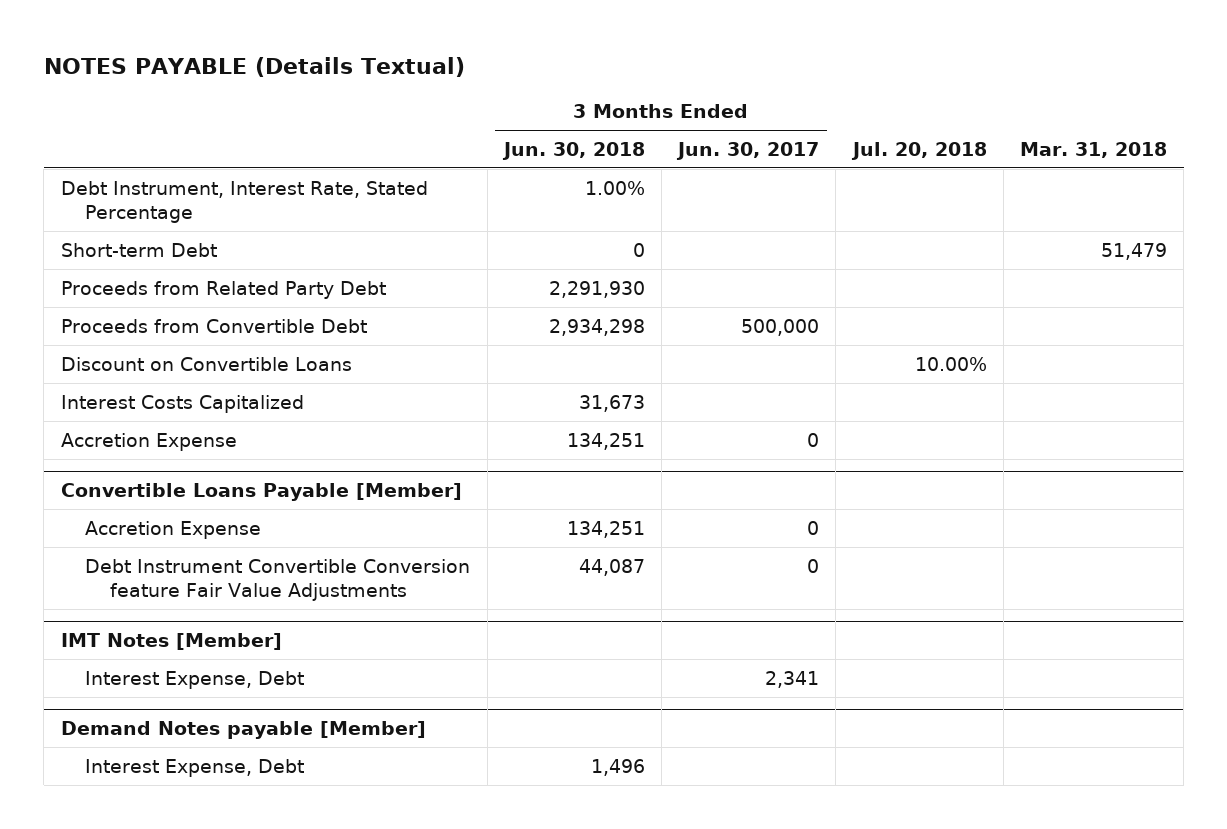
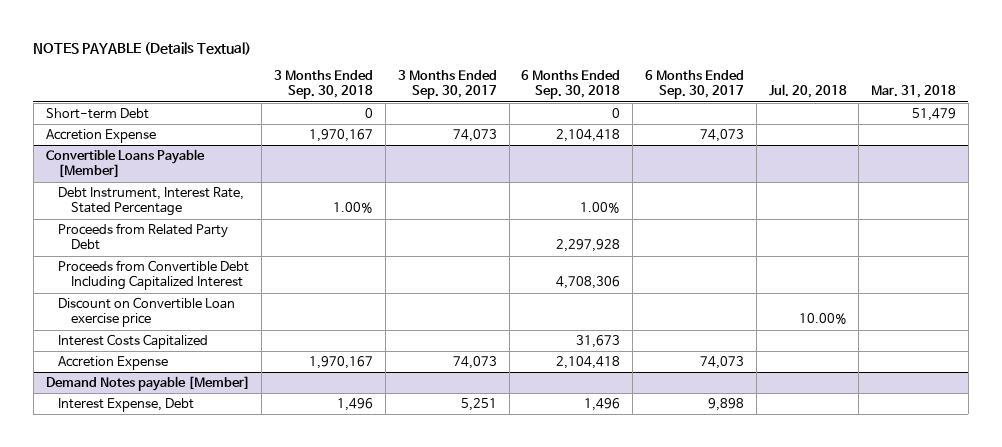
- | 3 Months Ended Jun. 30, 2018 | 3 Months Ended Jun. 30, 2017 | Jul. 20, 2018 | Mar. 31, 2018
+ | 3 Months Ended Sep. 30, 2018 | 3 Months Ended Sep. 30, 2017 | 6 Months Ended Sep. 30, 2018 | 6 Months Ended Sep. 30, 2017 | Jul. 20, 2018 | Mar. 31, 2018
- Debt Instrument, Interest Rate, Stated Percentage | 1.00% | | |
- Proceeds from Related Party Debt | 2,291,930 | | |
- Proceeds from Convertible Debt | 2,934,298 | 500,000 | |
- Discount on Convertible Loans | | | 10.00% |
- Interest Costs Capitalized | 31,673 | | |
@ Convertible Loans Payable [Member]
+ Debt Instrument, Interest Rate, Stated Percentage | 1.00% | | 1.00% | | |
+ Proceeds from Related Party Debt | | | 2,297,928 | | |
+ Proceeds from Convertible Debt Including Capitalized Interest | | | 4,708,306 | | |
+ Discount on Convertible Loan exercise price | | | | | 10.00% |
+ Interest Costs Capitalized | | | 31,673 | | |
- Debt Instrument Convertible Conversion feature Fair Value Adjustments | 44,087 | 0 | |
- IMT Notes [Member]
- Interest Expense, Debt | | 2,341 | |

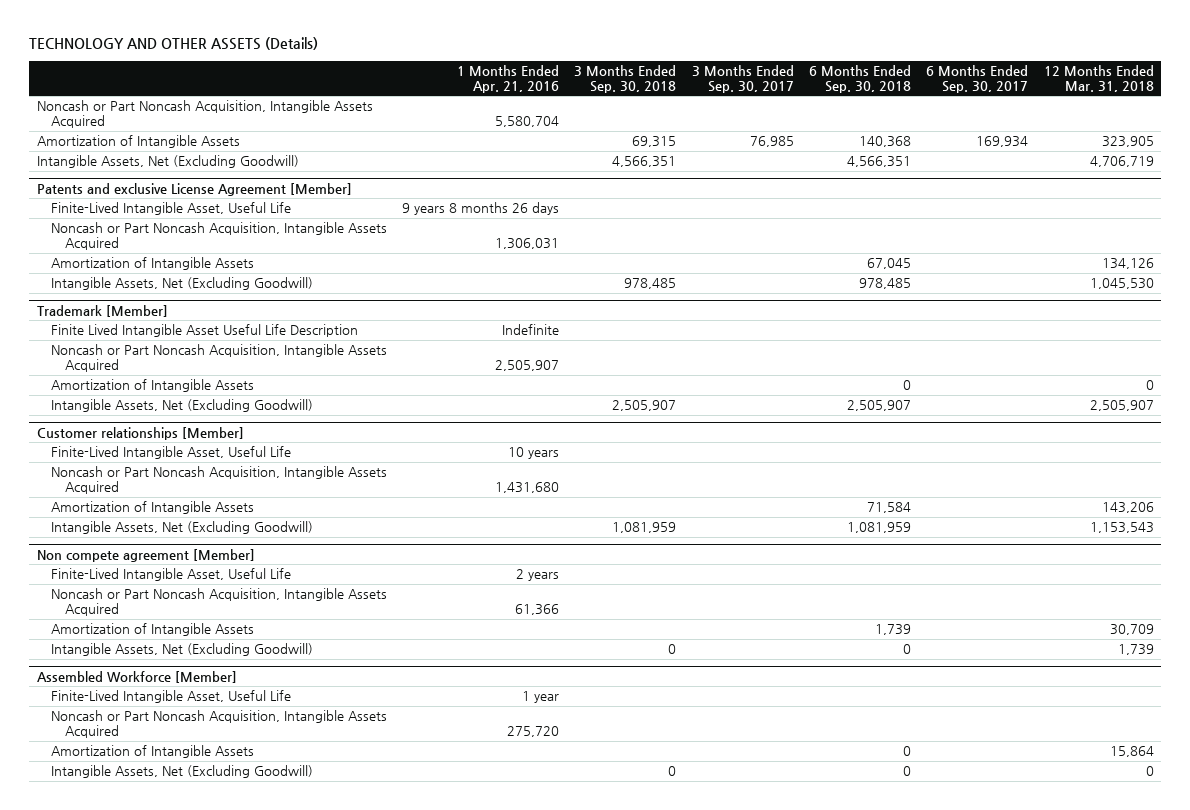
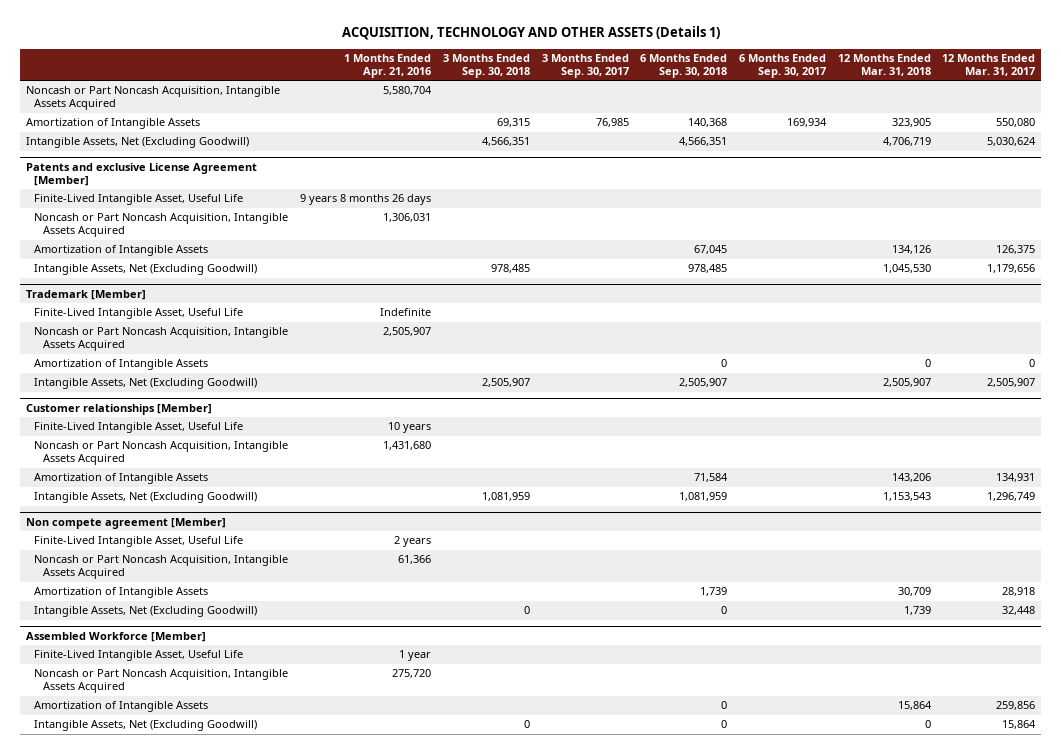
- TECHNOLOGY AND OTHER ASSETS (Details)
+ ACQUISITION, TECHNOLOGY AND OTHER ASSETS (Details 1)
- | 1 Months Ended Apr. 21, 2016 | 3 Months Ended Sep. 30, 2018 | 3 Months Ended Sep. 30, 2017 | 6 Months Ended Sep. 30, 2018 | 6 Months Ended Sep. 30, 2017 | 12 Months Ended Mar. 31, 2018
+ | 1 Months Ended Apr. 21, 2016 | 3 Months Ended Sep. 30, 2018 | 3 Months Ended Sep. 30, 2017 | 6 Months Ended Sep. 30, 2018 | 6 Months Ended Sep. 30, 2017 | 12 Months Ended Mar. 31, 2018 | 12 Months Ended Mar. 31, 2017
@ Trademark [Member]
- Finite Lived Intangible Asset Useful Life Description | Indefinite | | | | |
+ Finite-Lived Intangible Asset, Useful Life | Indefinite | | | | | |

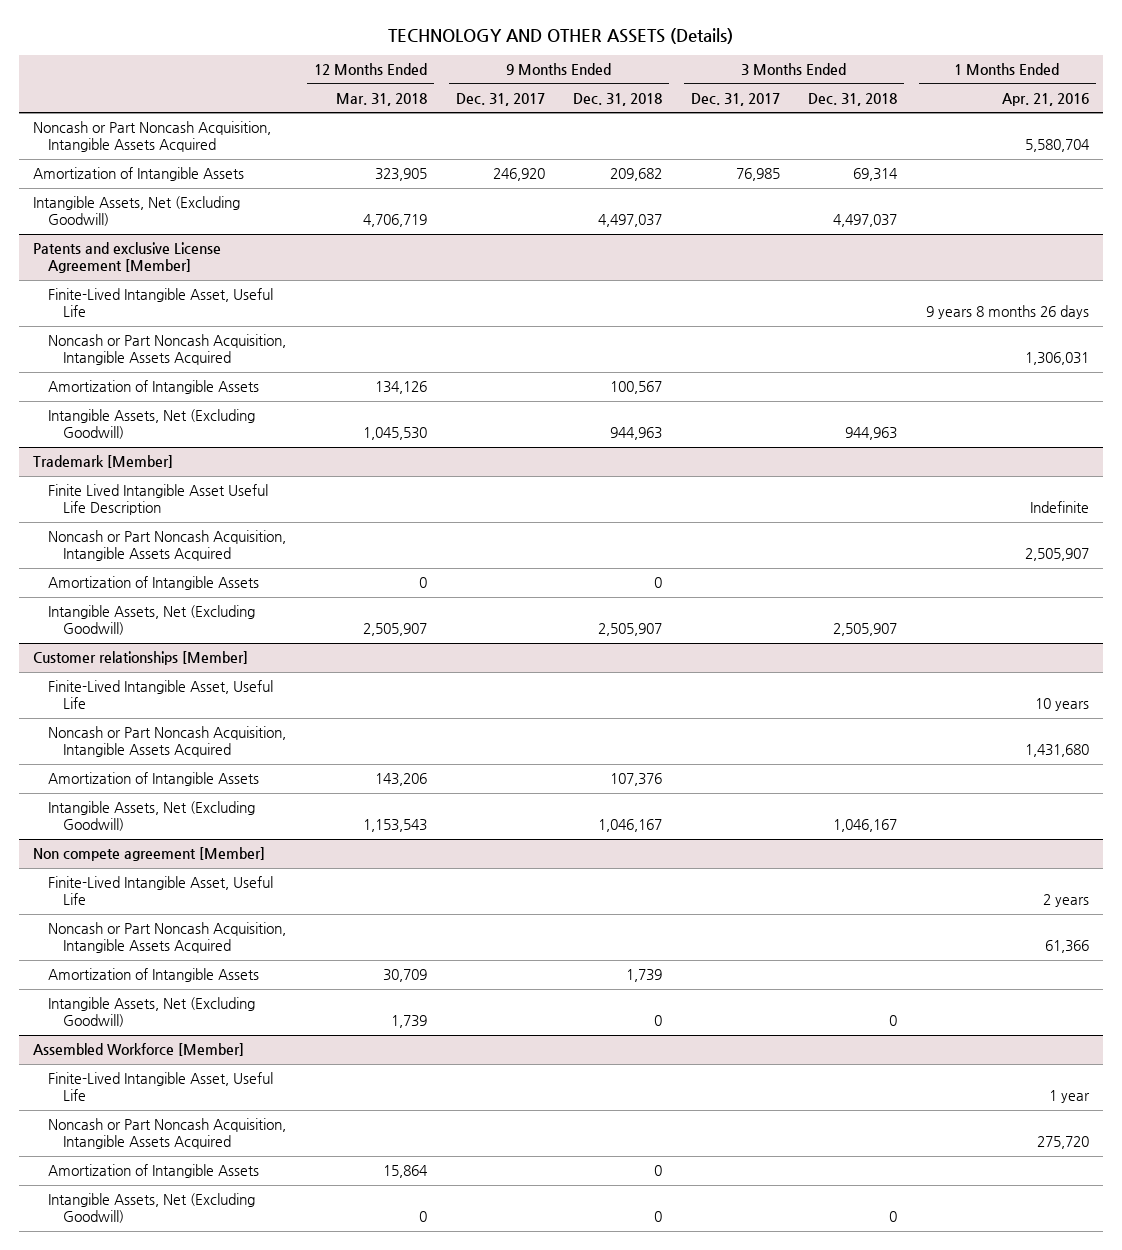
- ACQUISITION, TECHNOLOGY AND OTHER ASSETS (Details 1)
+ TECHNOLOGY AND OTHER ASSETS (Details)
- | 1 Months Ended Apr. 21, 2016 | 3 Months Ended Sep. 30, 2018 | 3 Months Ended Sep. 30, 2017 | 6 Months Ended Sep. 30, 2018 | 6 Months Ended Sep. 30, 2017 | 12 Months Ended Mar. 31, 2018 | 12 Months Ended Mar. 31, 2017
+ | 12 Months Ended Mar. 31, 2018 | 9 Months Ended Dec. 31, 2017 | 9 Months Ended Dec. 31, 2018 | 3 Months Ended Dec. 31, 2017 | 3 Months Ended Dec. 31, 2018 | 1 Months Ended Apr. 21, 2016
@ Trademark [Member]
- Finite-Lived Intangible Asset, Useful Life | Indefinite | | | | | |
+ Finite Lived Intangible Asset Useful Life Description | | | | | | Indefinite

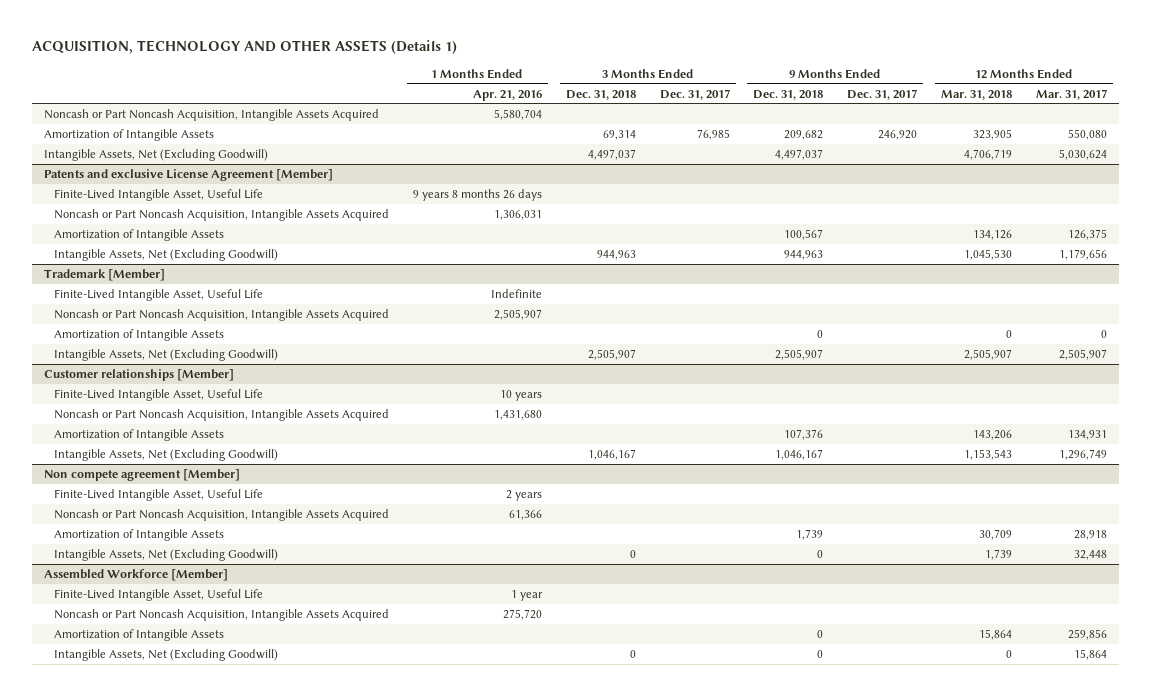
- TECHNOLOGY AND OTHER ASSETS (Details)
+ ACQUISITION, TECHNOLOGY AND OTHER ASSETS (Details 1)
- | 12 Months Ended Mar. 31, 2018 | 9 Months Ended Dec. 31, 2017 | 9 Months Ended Dec. 31, 2018 | 3 Months Ended Dec. 31, 2017 | 3 Months Ended Dec. 31, 2018 | 1 Months Ended Apr. 21, 2016
+ | 1 Months Ended Apr. 21, 2016 | 3 Months Ended Dec. 31, 2018 | 3 Months Ended Dec. 31, 2017 | 9 Months Ended Dec. 31, 2018 | 9 Months Ended Dec. 31, 2017 | 12 Months Ended Mar. 31, 2018 | 12 Months Ended Mar. 31, 2017
@ Trademark [Member]
- Finite Lived Intangible Asset Useful Life Description | | | | | | Indefinite
+ Finite-Lived Intangible Asset, Useful Life | Indefinite | | | | | |

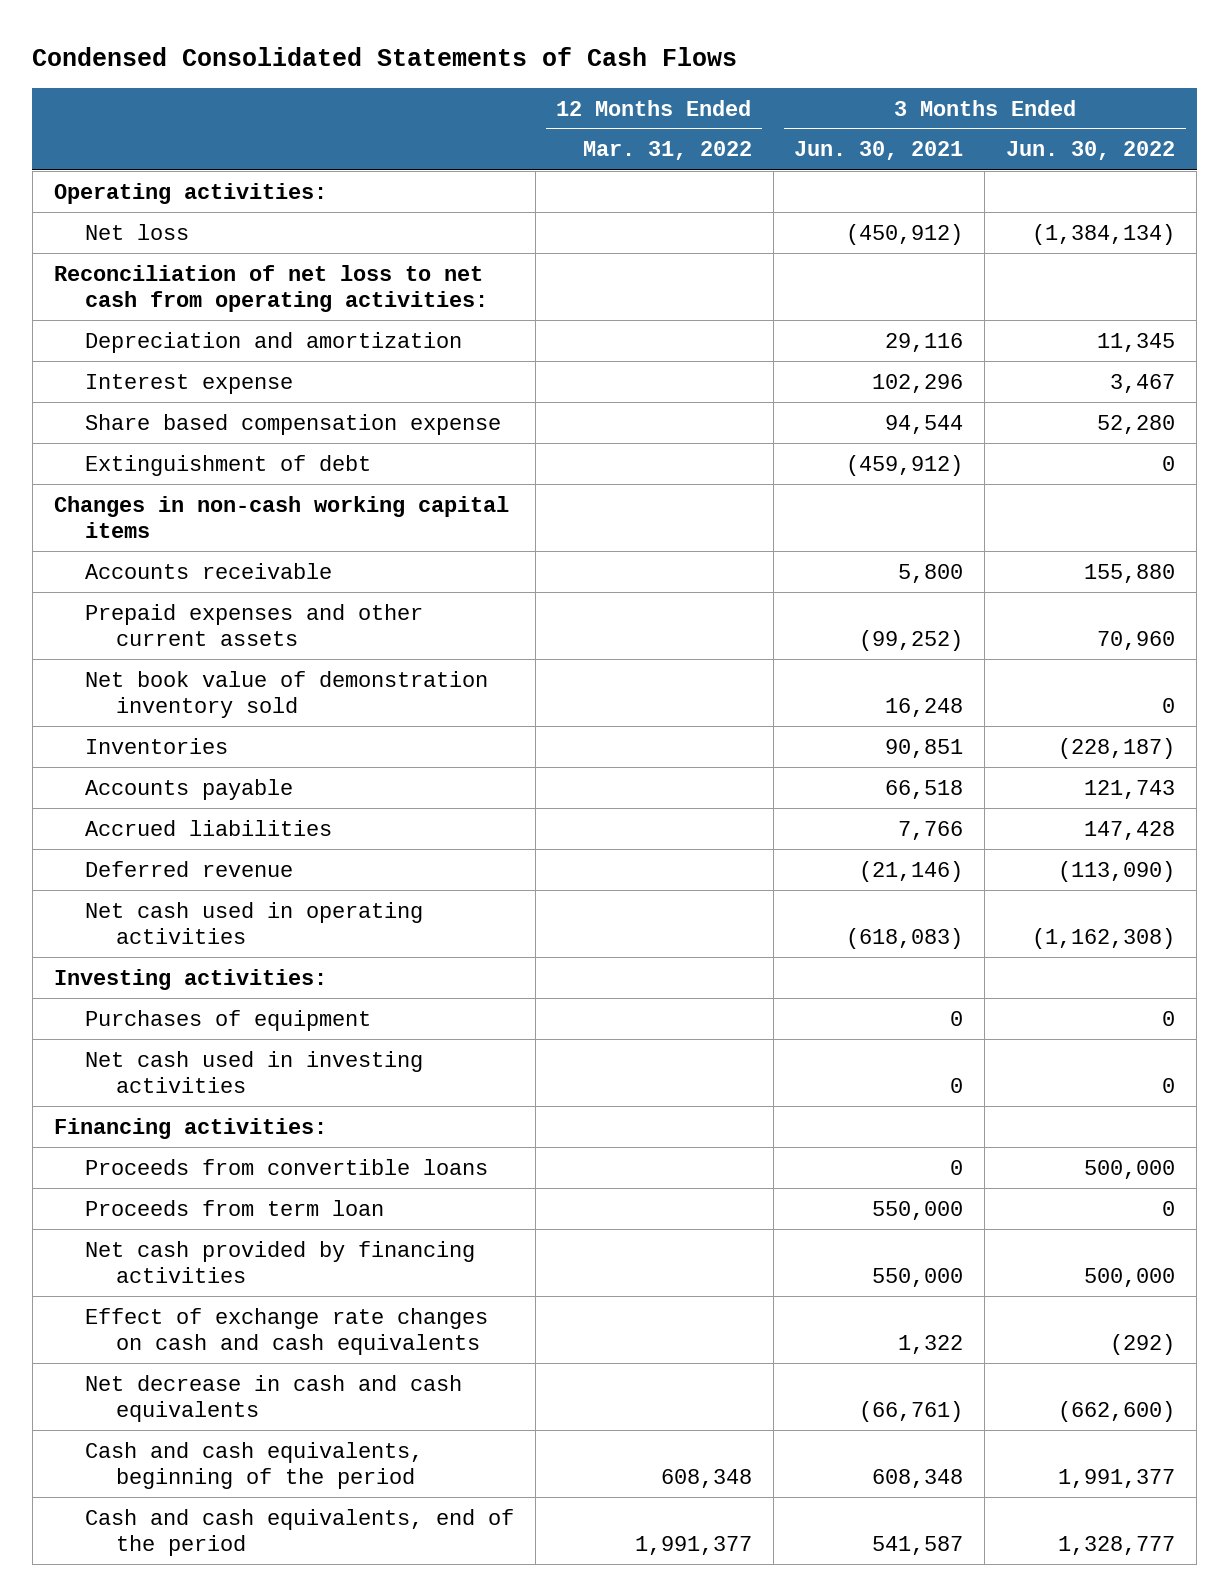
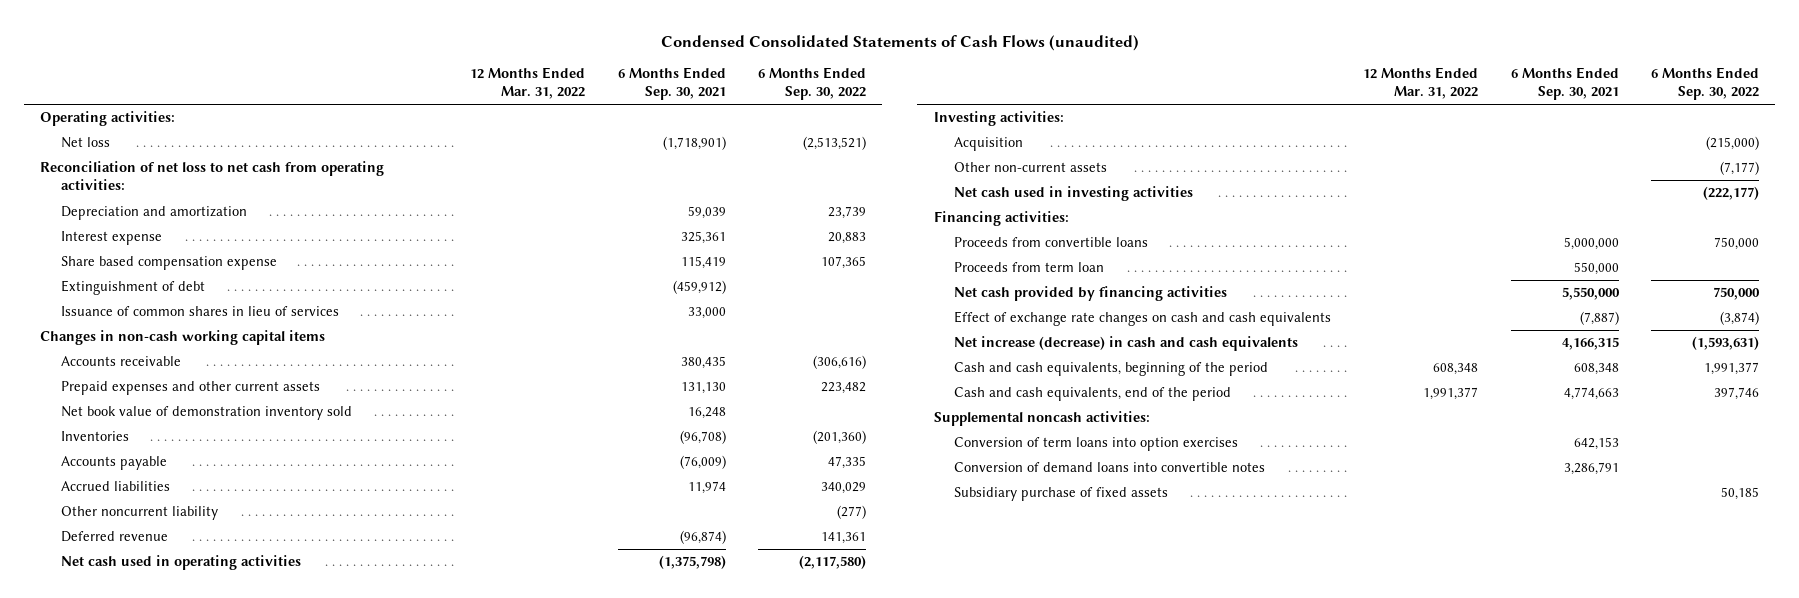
- Condensed Consolidated Statements of Cash Flows
+ Condensed Consolidated Statements of Cash Flows (unaudited)
- | 12 Months Ended Mar. 31, 2022 | 3 Months Ended Jun. 30, 2021 | 3 Months Ended Jun. 30, 2022
+ | 12 Months Ended Mar. 31, 2022 | 6 Months Ended Sep. 30, 2021 | 6 Months Ended Sep. 30, 2022
+ Issuance of common shares in lieu of services | | 33,000 |
+ Other noncurrent liability | | | (277)
- Purchases of equipment | | 0 | 0
+ Acquisition | | | (215,000)
+ Other non-current assets | | | (7,177)
- Net decrease in cash and cash equivalents | | (66,761) | (662,600)
+ Net increase (decrease) in cash and cash equivalents | | 4,166,315 | (1,593,631)
+ Supplemental noncash activities:
+ Conversion of term loans into option exercises | | 642,153 |
+ Conversion of demand loans into convertible notes | | 3,286,791 |
+ Subsidiary purchase of fixed assets | | | 50,185

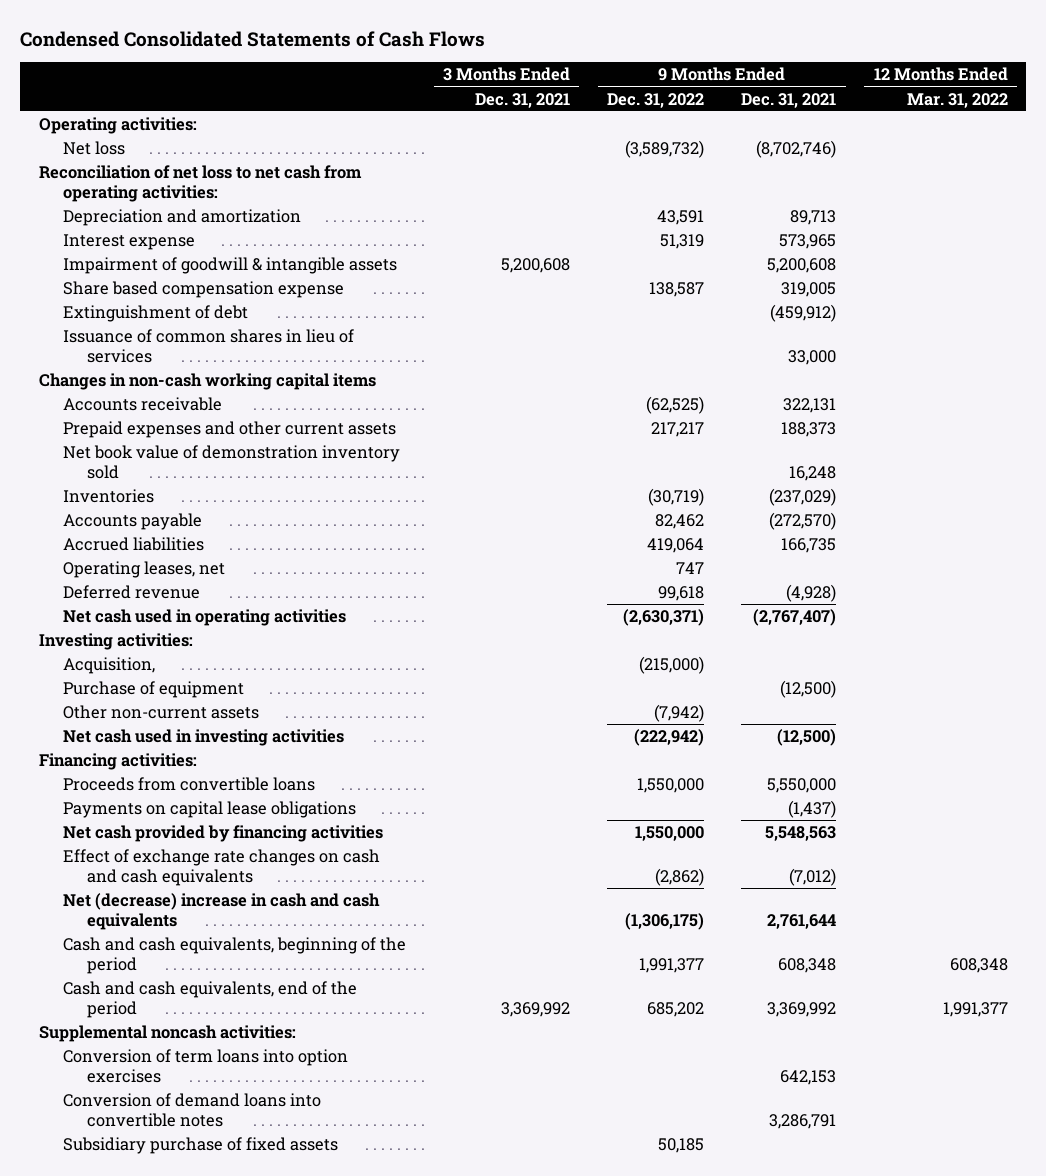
- Condensed Consolidated Statements of Cash Flows (unaudited)
+ Condensed Consolidated Statements of Cash Flows
- | 12 Months Ended Mar. 31, 2022 | 6 Months Ended Sep. 30, 2021 | 6 Months Ended Sep. 30, 2022
+ | 3 Months Ended Dec. 31, 2021 | 9 Months Ended Dec. 31, 2022 | 9 Months Ended Dec. 31, 2021 | 12 Months Ended Mar. 31, 2022
+ Impairment of goodwill & intangible assets | 5,200,608 | | 5,200,608 |
- Other noncurrent liability | | | (277)
+ Operating leases, net | | 747 | |
- Acquisition | | | (215,000)
+ Acquisition, | | (215,000) | |
+ Purchase of equipment | | | (12,500) |
- Proceeds from term loan | | 550,000 |
+ Payments on capital lease obligations | | | (1,437) |
- Net increase (decrease) in cash and cash equivalents | | 4,166,315 | (1,593,631)
+ Net (decrease) increase in cash and cash equivalents | | (1,306,175) | 2,761,644 |

